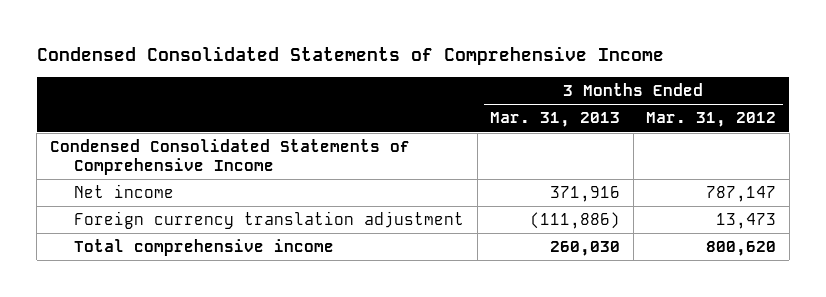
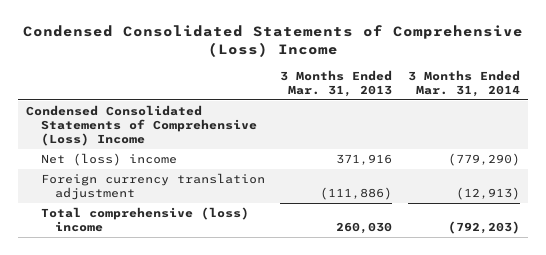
- Condensed Consolidated Statements of Comprehensive Income
+ Condensed Consolidated Statements of Comprehensive (Loss) Income
- | 3 Months Ended Mar. 31, 2013 | 3 Months Ended Mar. 31, 2012
+ | 3 Months Ended Mar. 31, 2013 | 3 Months Ended Mar. 31, 2014
- Condensed Consolidated Statements of Comprehensive Income
- Net income | 371,916 | 787,147
+ Condensed Consolidated Statements of Comprehensive (Loss) Income
+ Net (loss) income | 371,916 | (779,290)
- Total comprehensive income | 260,030 | 800,620
+ Total comprehensive (loss) income | 260,030 | (792,203)

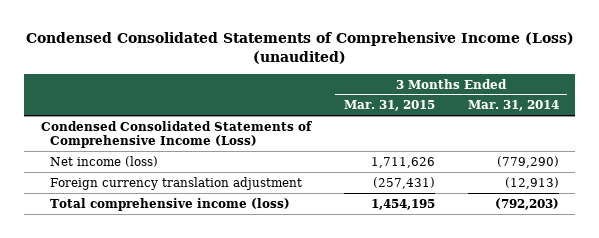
- Condensed Consolidated Statements of Comprehensive (Loss) Income
+ Condensed Consolidated Statements of Comprehensive Income (Loss) (unaudited)
- | 3 Months Ended Mar. 31, 2013 | 3 Months Ended Mar. 31, 2014
+ | 3 Months Ended Mar. 31, 2015 | 3 Months Ended Mar. 31, 2014
- Condensed Consolidated Statements of Comprehensive (Loss) Income
- Net (loss) income | 371,916 | (779,290)
+ Condensed Consolidated Statements of Comprehensive Income (Loss)
+ Net income (loss) | 1,711,626 | (779,290)
- Total comprehensive (loss) income | 260,030 | (792,203)
+ Total comprehensive income (loss) | 1,454,195 | (792,203)

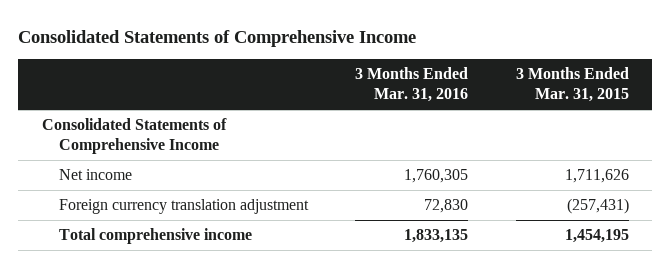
- Condensed Consolidated Statements of Comprehensive Income (Loss) (unaudited)
+ Consolidated Statements of Comprehensive Income
- | 3 Months Ended Mar. 31, 2015 | 3 Months Ended Mar. 31, 2014
+ | 3 Months Ended Mar. 31, 2016 | 3 Months Ended Mar. 31, 2015
- Condensed Consolidated Statements of Comprehensive Income (Loss)
- Net income (loss) | 1,711,626 | (779,290)
+ Consolidated Statements of Comprehensive Income
+ Net income | 1,760,305 | 1,711,626
- Total comprehensive income (loss) | 1,454,195 | (792,203)
+ Total comprehensive income | 1,833,135 | 1,454,195

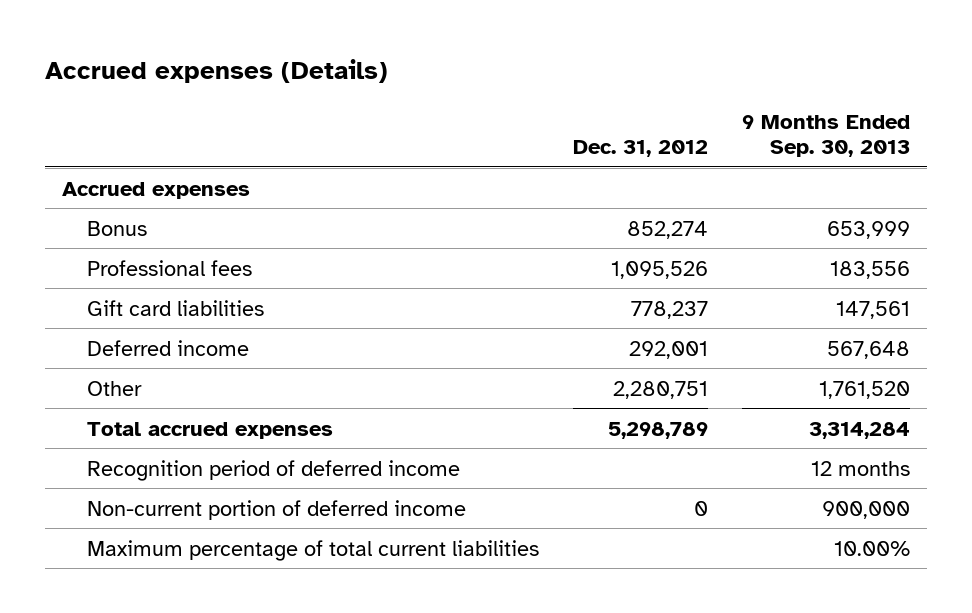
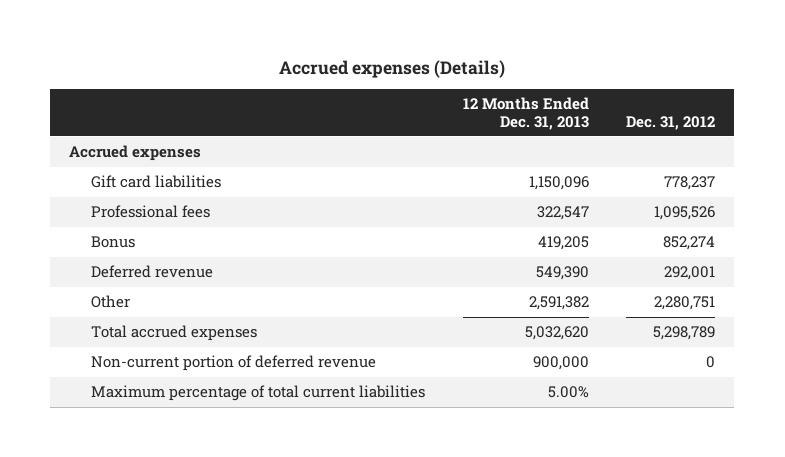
- | Dec. 31, 2012 | 9 Months Ended Sep. 30, 2013
+ | 12 Months Ended Dec. 31, 2013 | Dec. 31, 2012
- Deferred income | 292,001 | 567,648
moved down: Professional fees | 322,547 | 1,095,526
moved down: Bonus | 419,205 | 852,274
+ Deferred revenue | 549,390 | 292,001
- Recognition period of deferred income | | 12 months
- Non-current portion of deferred income | 0 | 900,000
+ Non-current portion of deferred revenue | 900,000 | 0

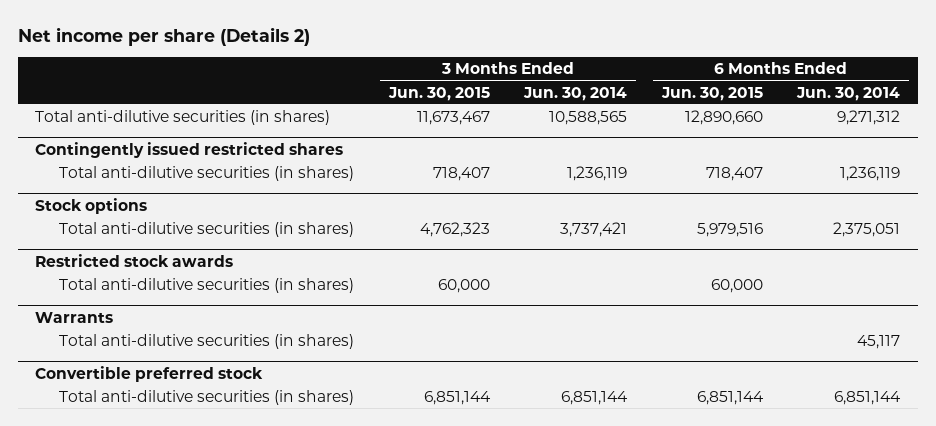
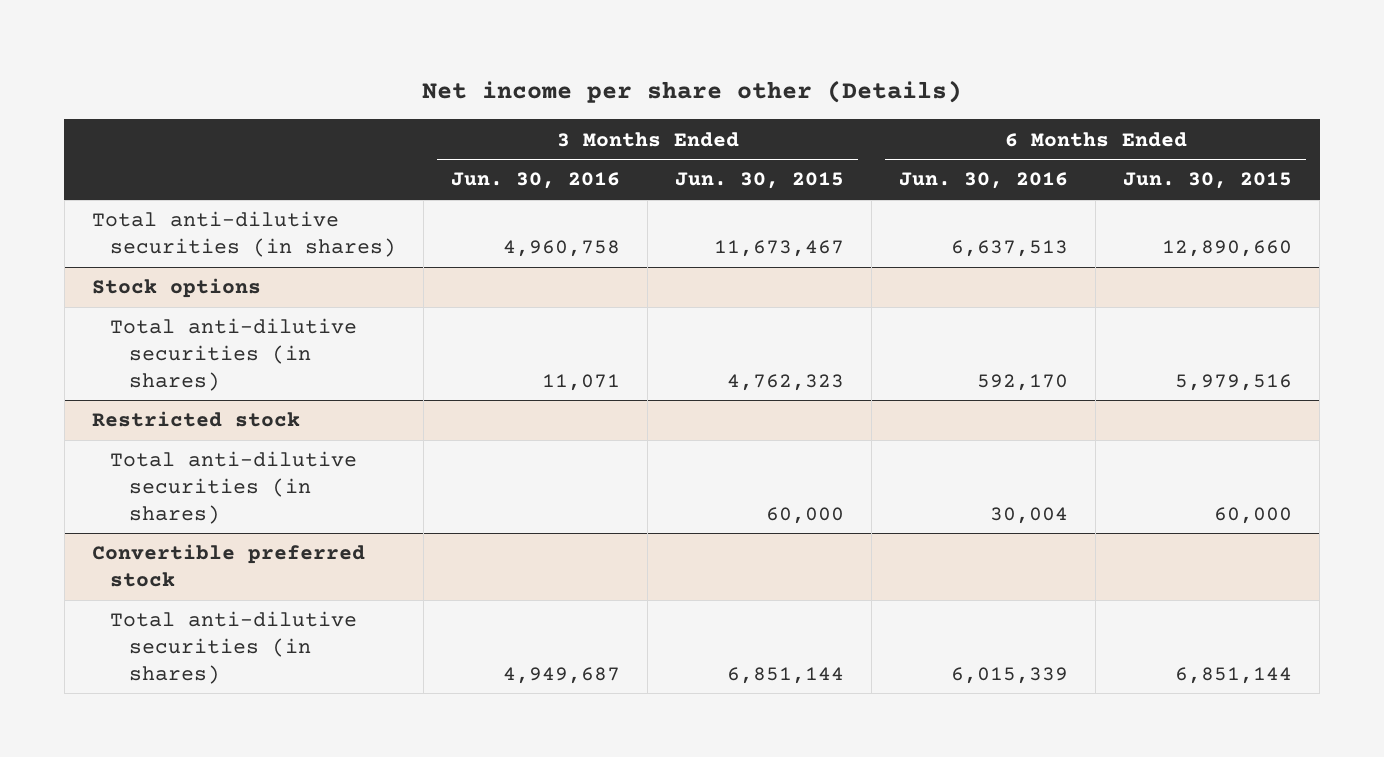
- Net income per share (Details 2)
+ Net income per share other (Details)
- | 3 Months Ended Jun. 30, 2015 | 3 Months Ended Jun. 30, 2014 | 6 Months Ended Jun. 30, 2015 | 6 Months Ended Jun. 30, 2014
+ | 3 Months Ended Jun. 30, 2016 | 3 Months Ended Jun. 30, 2015 | 6 Months Ended Jun. 30, 2016 | 6 Months Ended Jun. 30, 2015
- Contingently issued restricted shares
- Total anti-dilutive securities (in shares) | 718,407 | 1,236,119 | 718,407 | 1,236,119
- Restricted stock awards
+ Restricted stock
- Warrants
- Total anti-dilutive securities (in shares) | | | | 45,117

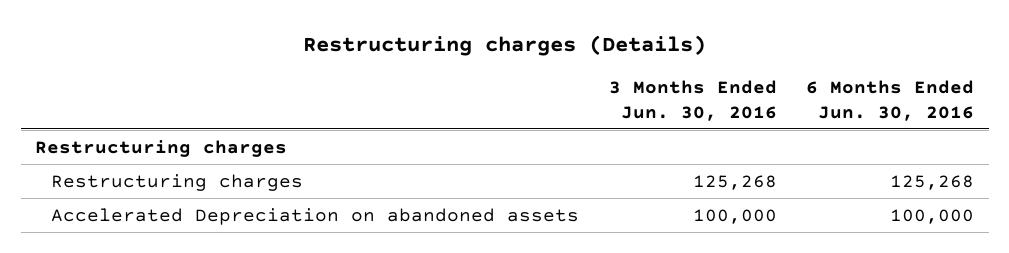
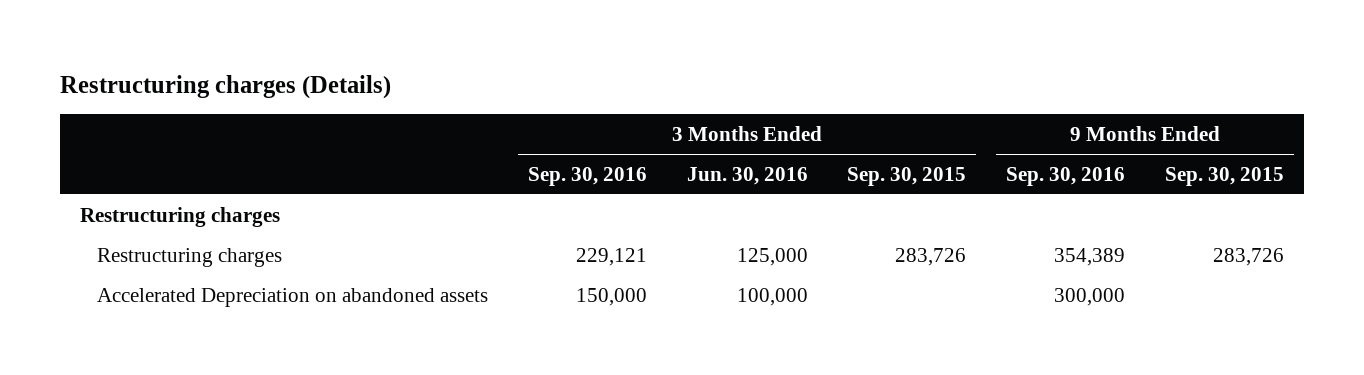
- | 3 Months Ended Jun. 30, 2016 | 6 Months Ended Jun. 30, 2016
+ | 3 Months Ended Sep. 30, 2016 | 3 Months Ended Jun. 30, 2016 | 3 Months Ended Sep. 30, 2015 | 9 Months Ended Sep. 30, 2016 | 9 Months Ended Sep. 30, 2015
- Restructuring charges | 125,268 | 125,268
+ Restructuring charges | 229,121 | 125,000 | 283,726 | 354,389 | 283,726

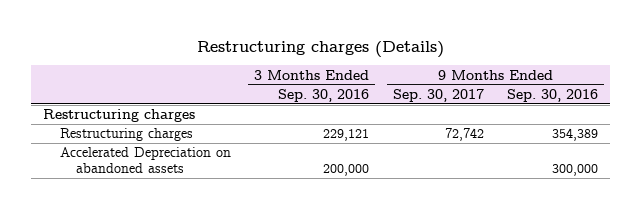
- | 3 Months Ended Sep. 30, 2016 | 3 Months Ended Jun. 30, 2016 | 3 Months Ended Sep. 30, 2015 | 9 Months Ended Sep. 30, 2016 | 9 Months Ended Sep. 30, 2015
+ | 3 Months Ended Sep. 30, 2016 | 9 Months Ended Sep. 30, 2017 | 9 Months Ended Sep. 30, 2016
- Accelerated Depreciation on abandoned assets | 150,000 | 100,000 | | 300,000 |
+ Accelerated Depreciation on abandoned assets | 200,000 | | 300,000

